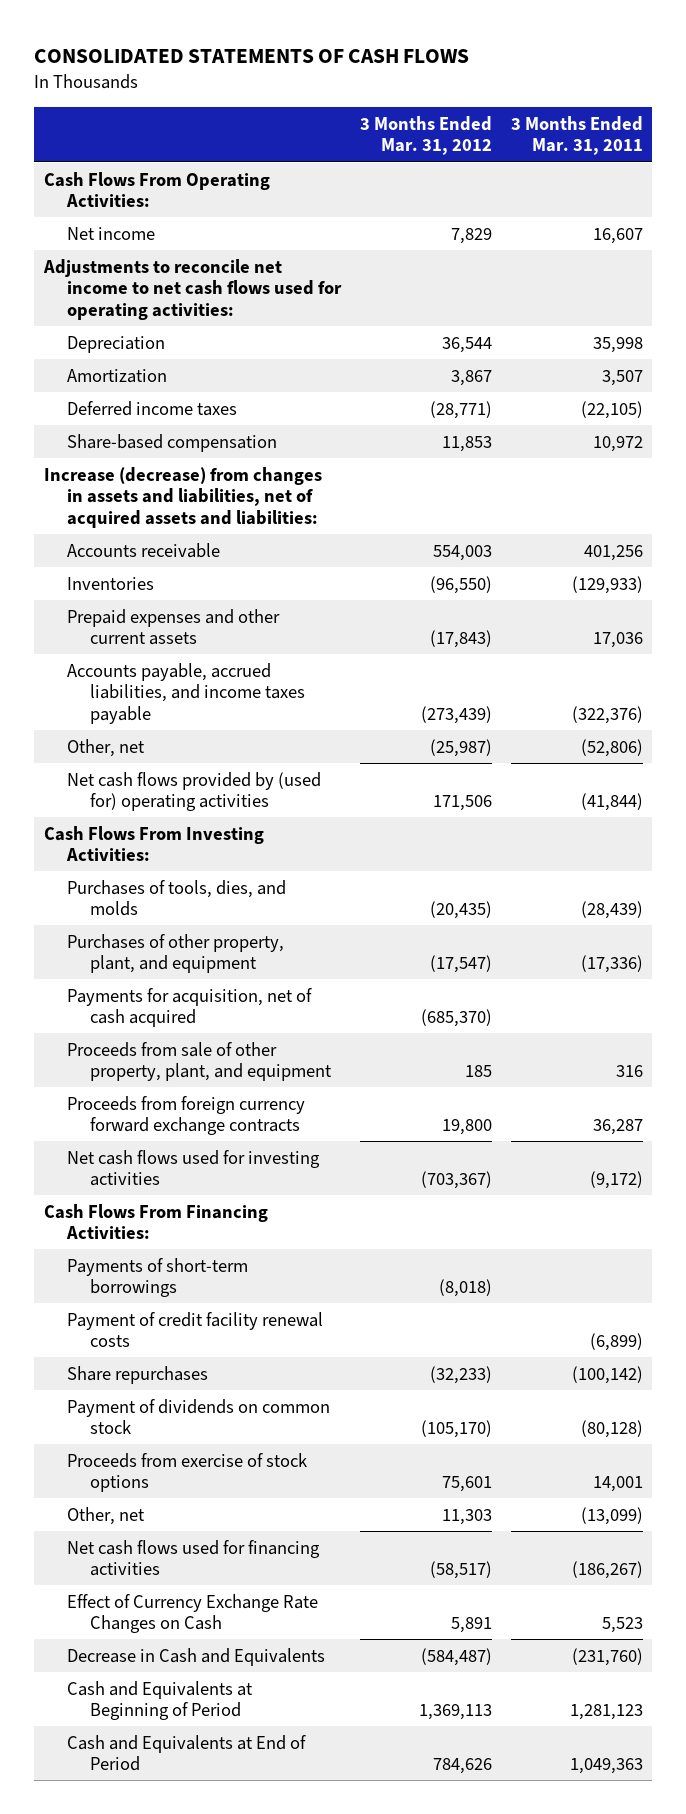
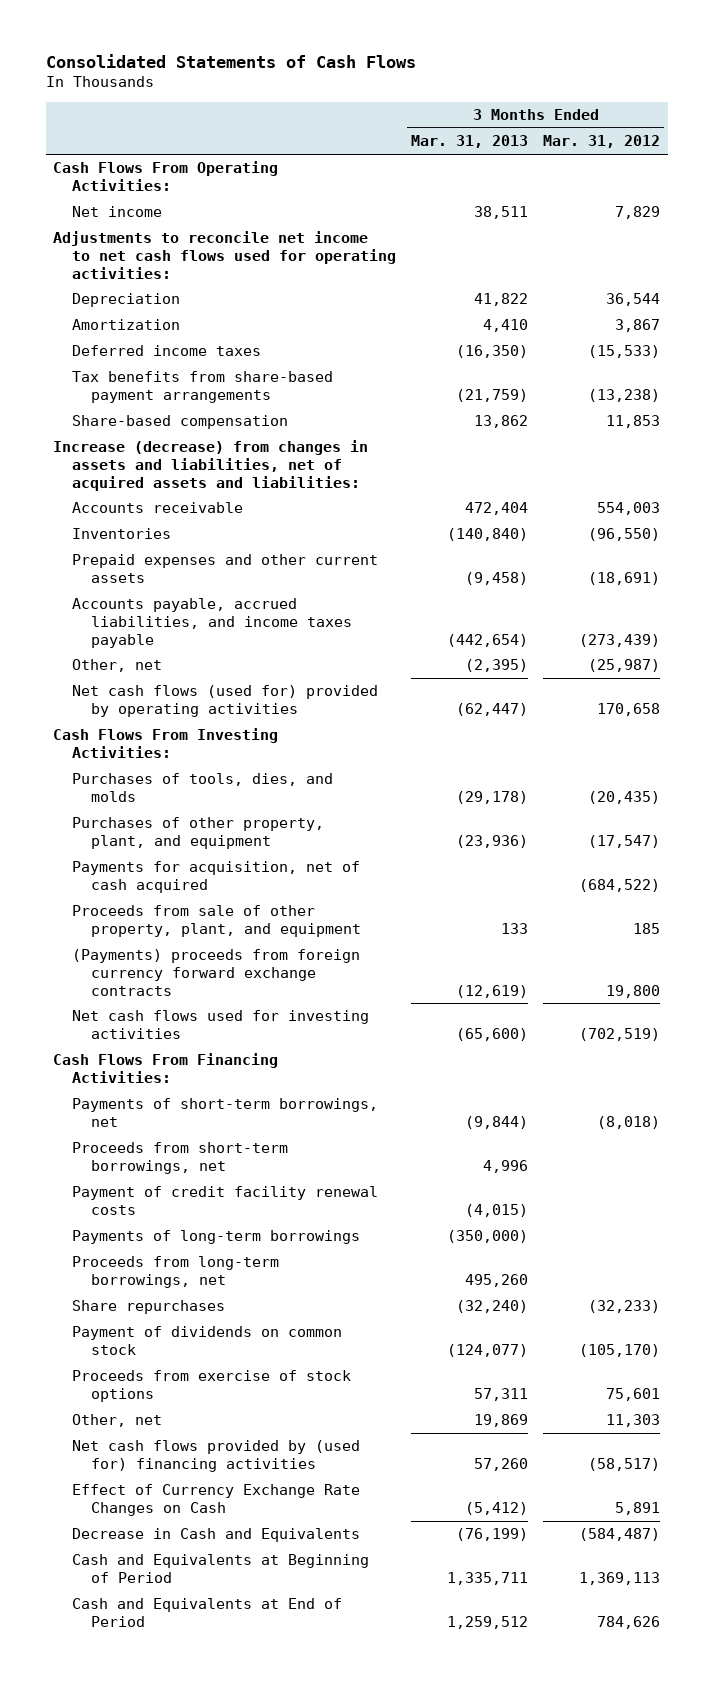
- CONSOLIDATED STATEMENTS OF CASH FLOWS
+ Consolidated Statements of Cash Flows
- | 3 Months Ended Mar. 31, 2012 | 3 Months Ended Mar. 31, 2011
+ | 3 Months Ended Mar. 31, 2013 | 3 Months Ended Mar. 31, 2012
- Deferred income taxes | (28,771) | (22,105)
+ Deferred income taxes | (16,350) | (15,533)
+ Tax benefits from share-based payment arrangements | (21,759) | (13,238)
- Prepaid expenses and other current assets | (17,843) | 17,036
+ Prepaid expenses and other current assets | (9,458) | (18,691)
- Net cash flows provided by (used for) operating activities | 171,506 | (41,844)
+ Net cash flows (used for) provided by operating activities | (62,447) | 170,658
- Payments for acquisition, net of cash acquired | (685,370) |
+ Payments for acquisition, net of cash acquired | | (684,522)
- Proceeds from foreign currency forward exchange contracts | 19,800 | 36,287
- Net cash flows used for investing activities | (703,367) | (9,172)
+ (Payments) proceeds from foreign currency forward exchange contracts | (12,619) | 19,800
+ Net cash flows used for investing activities | (65,600) | (702,519)
- Payments of short-term borrowings | (8,018) |
+ Payments of short-term borrowings, net | (9,844) | (8,018)
+ Proceeds from short-term borrowings, net | 4,996 |
+ Payments of long-term borrowings | (350,000) |
+ Proceeds from long-term borrowings, net | 495,260 |
- Net cash flows used for financing activities | (58,517) | (186,267)
+ Net cash flows provided by (used for) financing activities | 57,260 | (58,517)

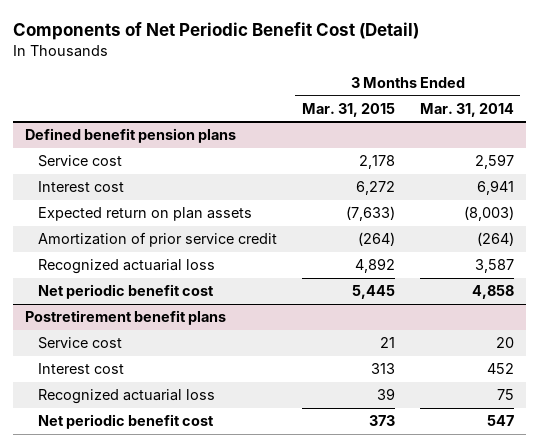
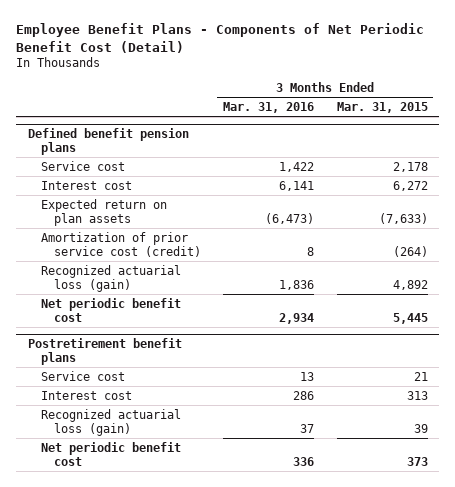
- Components of Net Periodic Benefit Cost (Detail)
+ Employee Benefit Plans - Components of Net Periodic Benefit Cost (Detail)
- | 3 Months Ended Mar. 31, 2015 | 3 Months Ended Mar. 31, 2014
+ | 3 Months Ended Mar. 31, 2016 | 3 Months Ended Mar. 31, 2015
@ Defined benefit pension plans
- Amortization of prior service credit | (264) | (264)
- Recognized actuarial loss | 4,892 | 3,587
+ Amortization of prior service cost (credit) | 8 | (264)
+ Recognized actuarial loss (gain) | 1,836 | 4,892
@ Postretirement benefit plans
- Recognized actuarial loss | 39 | 75
+ Recognized actuarial loss (gain) | 37 | 39

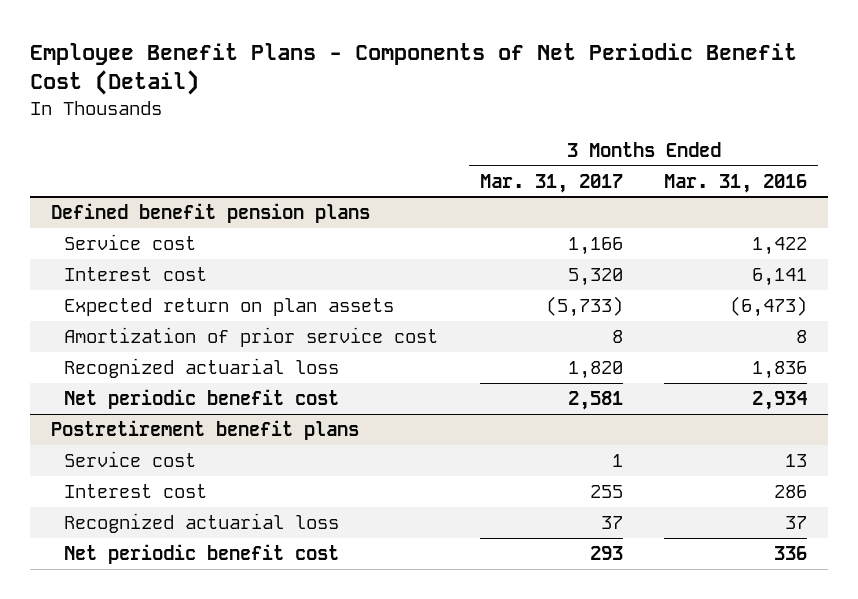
- | 3 Months Ended Mar. 31, 2016 | 3 Months Ended Mar. 31, 2015
+ | 3 Months Ended Mar. 31, 2017 | 3 Months Ended Mar. 31, 2016
@ Defined benefit pension plans
- Amortization of prior service cost (credit) | 8 | (264)
- Recognized actuarial loss (gain) | 1,836 | 4,892
+ Amortization of prior service cost | 8 | 8
+ Recognized actuarial loss | 1,820 | 1,836
@ Postretirement benefit plans
- Recognized actuarial loss (gain) | 37 | 39
+ Recognized actuarial loss | 37 | 37

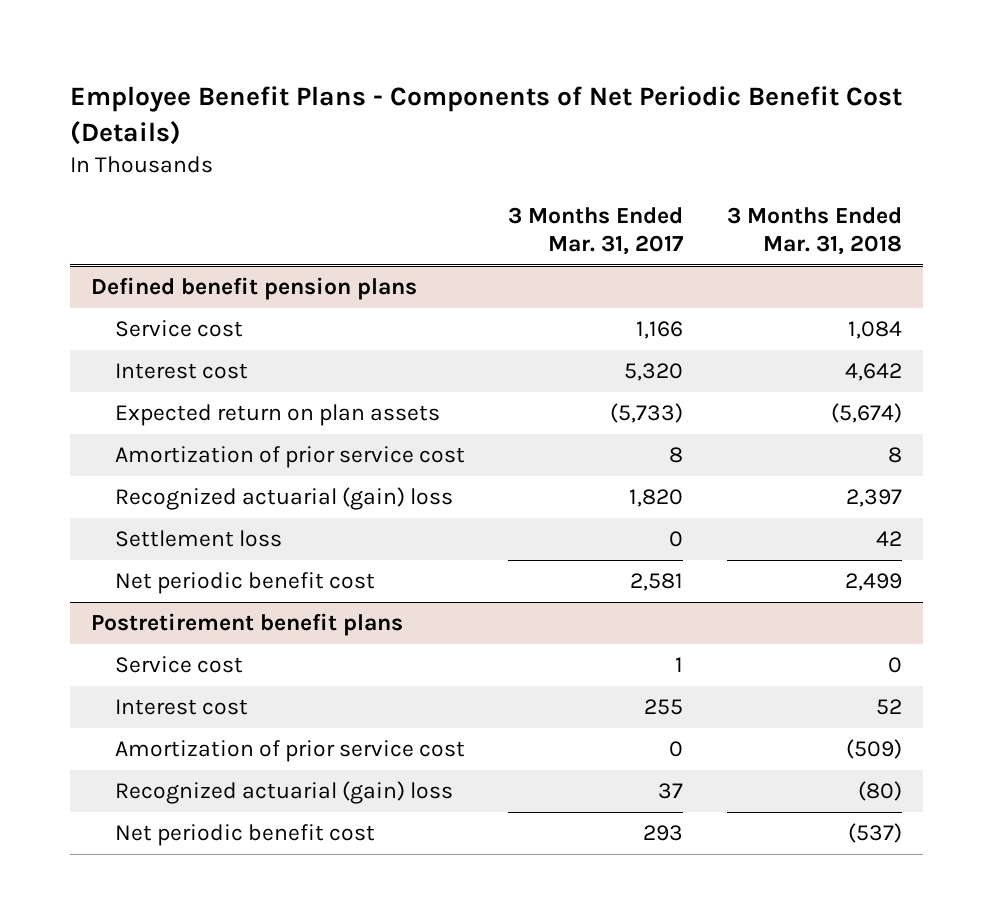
- Employee Benefit Plans - Components of Net Periodic Benefit Cost (Detail)
+ Employee Benefit Plans - Components of Net Periodic Benefit Cost (Details)
- | 3 Months Ended Mar. 31, 2017 | 3 Months Ended Mar. 31, 2016
+ | 3 Months Ended Mar. 31, 2017 | 3 Months Ended Mar. 31, 2018
@ Defined benefit pension plans
- Recognized actuarial loss | 1,820 | 1,836
+ Recognized actuarial (gain) loss | 1,820 | 2,397
+ Settlement loss | 0 | 42
@ Postretirement benefit plans
- Recognized actuarial loss | 37 | 37
+ Amortization of prior service cost | 0 | (509)
+ Recognized actuarial (gain) loss | 37 | (80)

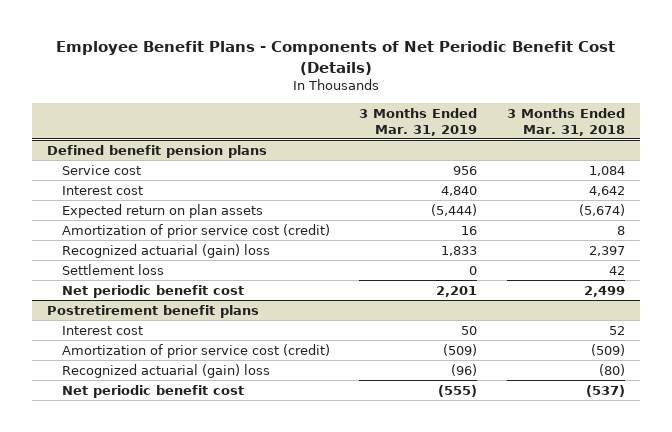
- | 3 Months Ended Mar. 31, 2017 | 3 Months Ended Mar. 31, 2018
+ | 3 Months Ended Mar. 31, 2019 | 3 Months Ended Mar. 31, 2018
@ Defined benefit pension plans
- Amortization of prior service cost | 8 | 8
+ Amortization of prior service cost (credit) | 16 | 8
@ Postretirement benefit plans
- Service cost | 1 | 0
- Amortization of prior service cost | 0 | (509)
+ Amortization of prior service cost (credit) | (509) | (509)

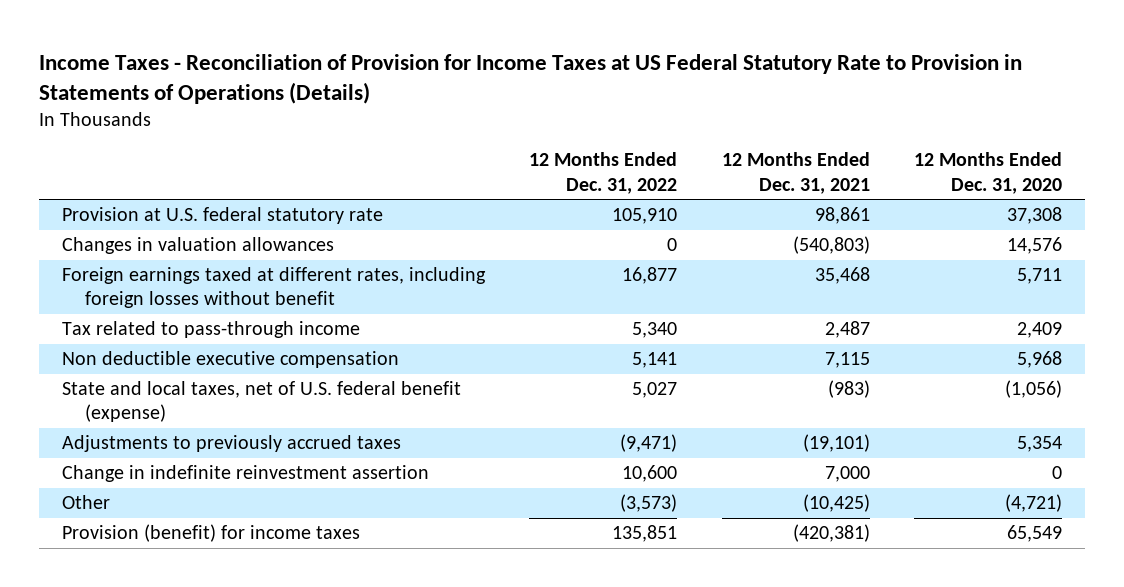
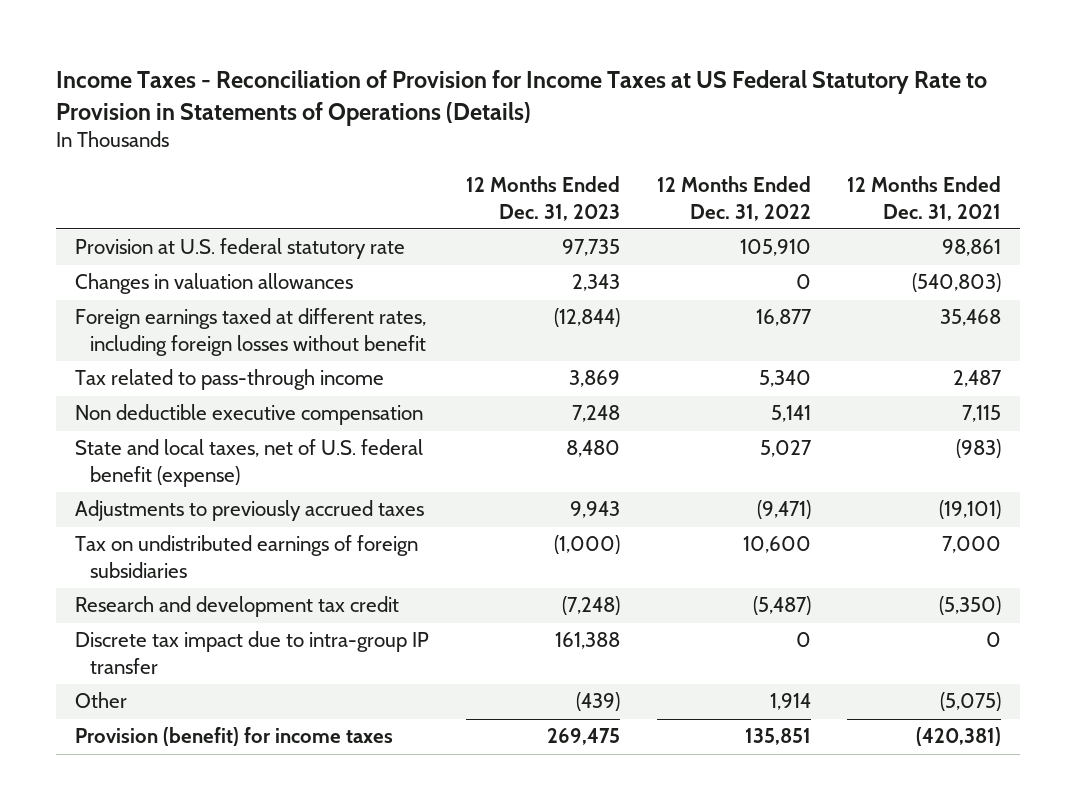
- | 12 Months Ended Dec. 31, 2022 | 12 Months Ended Dec. 31, 2021 | 12 Months Ended Dec. 31, 2020
+ | 12 Months Ended Dec. 31, 2023 | 12 Months Ended Dec. 31, 2022 | 12 Months Ended Dec. 31, 2021
- Change in indefinite reinvestment assertion | 10,600 | 7,000 | 0
- Other | (3,573) | (10,425) | (4,721)
+ Tax on undistributed earnings of foreign subsidiaries | (1,000) | 10,600 | 7,000
+ Research and development tax credit | (7,248) | (5,487) | (5,350)
+ Discrete tax impact due to intra-group IP transfer | 161,388 | 0 | 0
+ Other | (439) | 1,914 | (5,075)

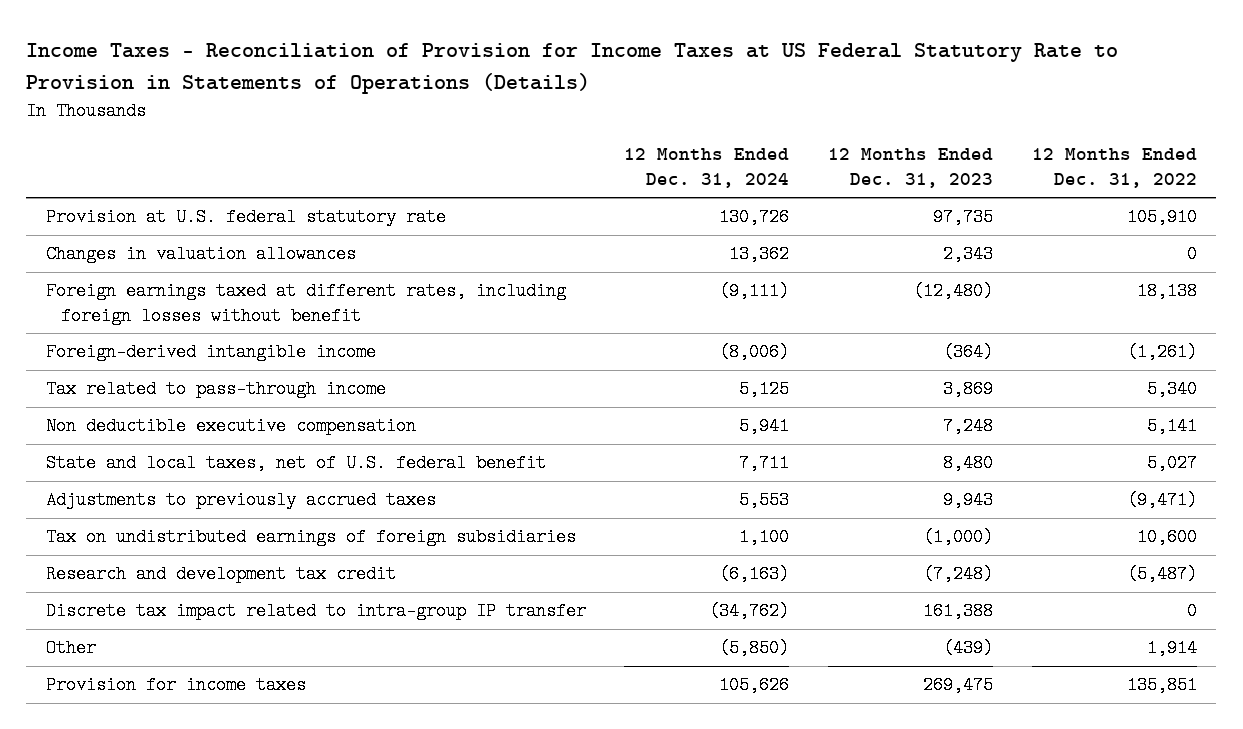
- | 12 Months Ended Dec. 31, 2023 | 12 Months Ended Dec. 31, 2022 | 12 Months Ended Dec. 31, 2021
+ | 12 Months Ended Dec. 31, 2024 | 12 Months Ended Dec. 31, 2023 | 12 Months Ended Dec. 31, 2022
- Foreign earnings taxed at different rates, including foreign losses without benefit | (12,844) | 16,877 | 35,468
+ Foreign earnings taxed at different rates, including foreign losses without benefit | (9,111) | (12,480) | 18,138
+ Foreign-derived intangible income | (8,006) | (364) | (1,261)
- State and local taxes, net of U.S. federal benefit (expense) | 8,480 | 5,027 | (983)
+ State and local taxes, net of U.S. federal benefit | 7,711 | 8,480 | 5,027
- Discrete tax impact due to intra-group IP transfer | 161,388 | 0 | 0
+ Discrete tax impact related to intra-group IP transfer | (34,762) | 161,388 | 0
- Provision (benefit) for income taxes | 269,475 | 135,851 | (420,381)
+ Provision for income taxes | 105,626 | 269,475 | 135,851

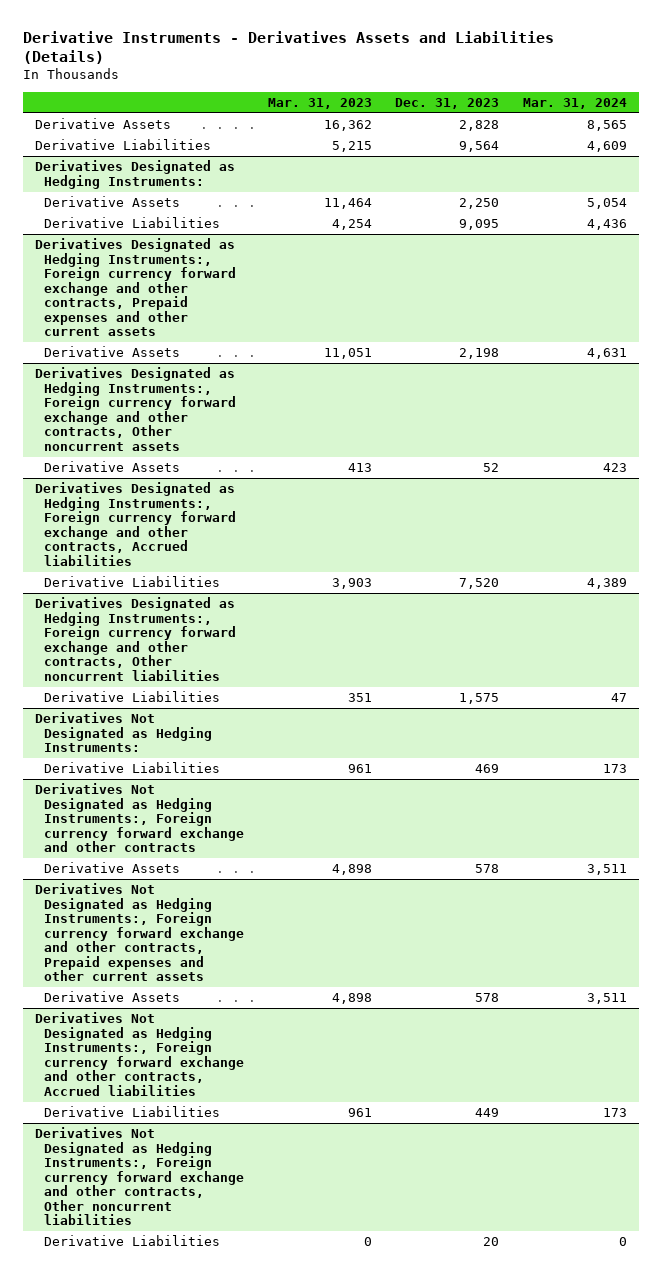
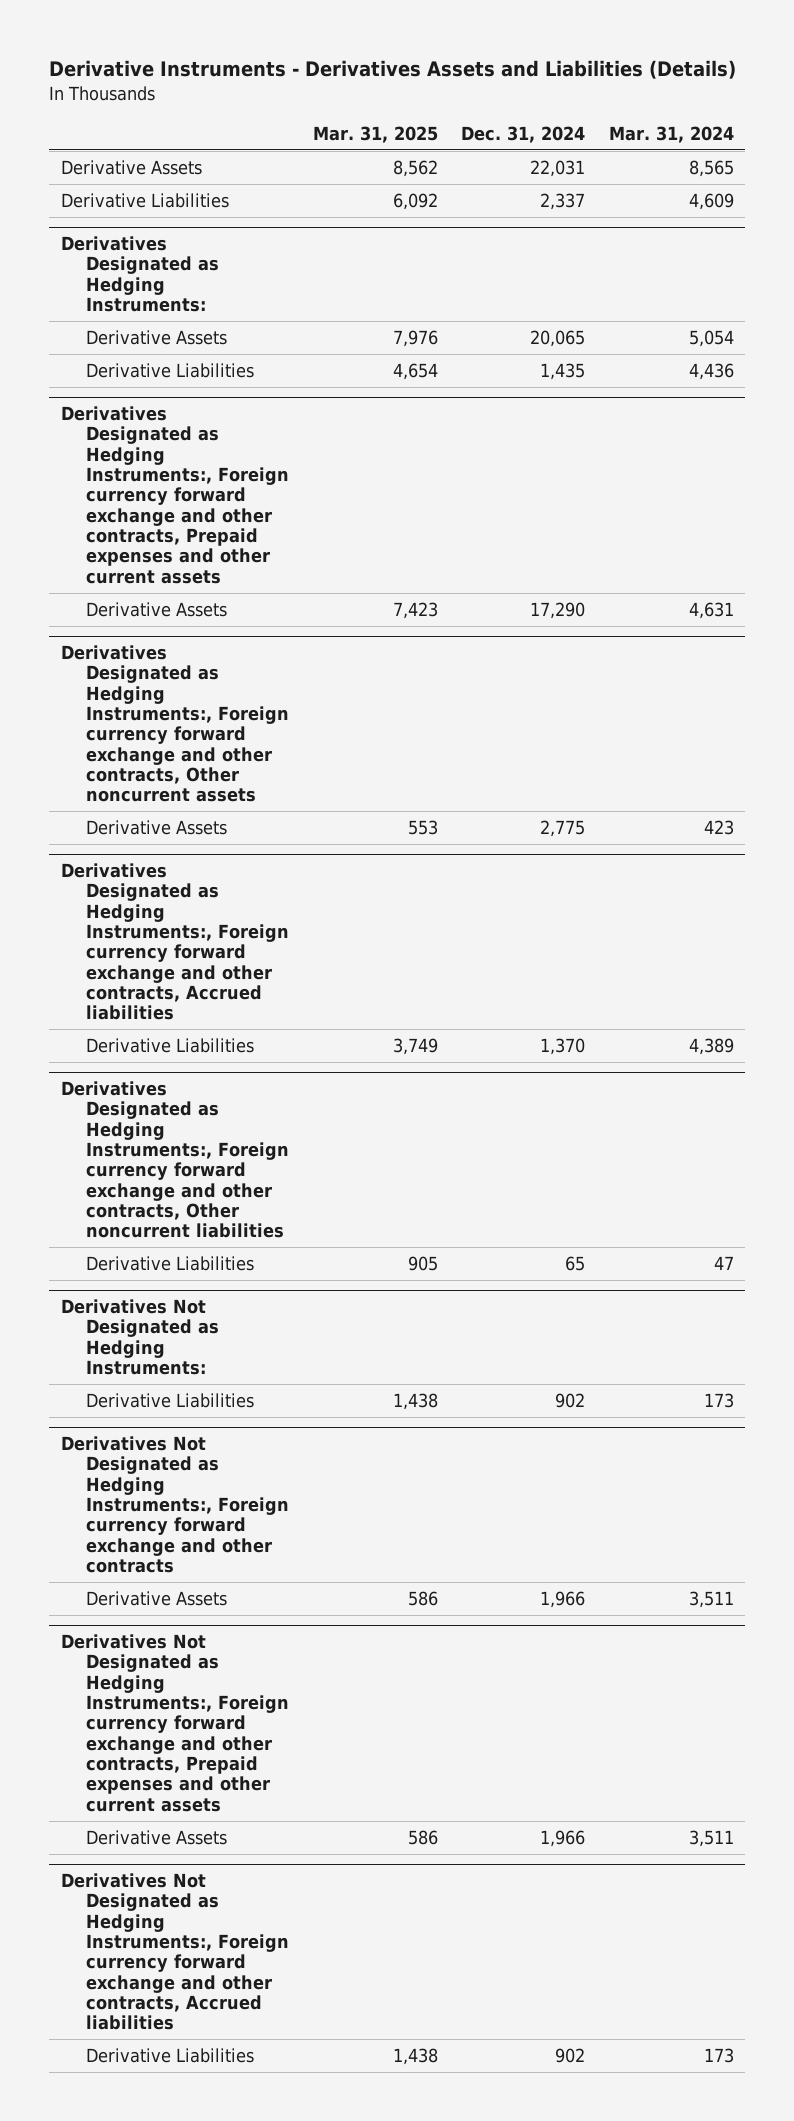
- | Mar. 31, 2023 | Dec. 31, 2023 | Mar. 31, 2024
+ | Mar. 31, 2025 | Dec. 31, 2024 | Mar. 31, 2024
- Derivatives Not Designated as Hedging Instruments:, Foreign currency forward exchange and other contracts, Other noncurrent liabilities
- Derivative Liabilities | 0 | 20 | 0

